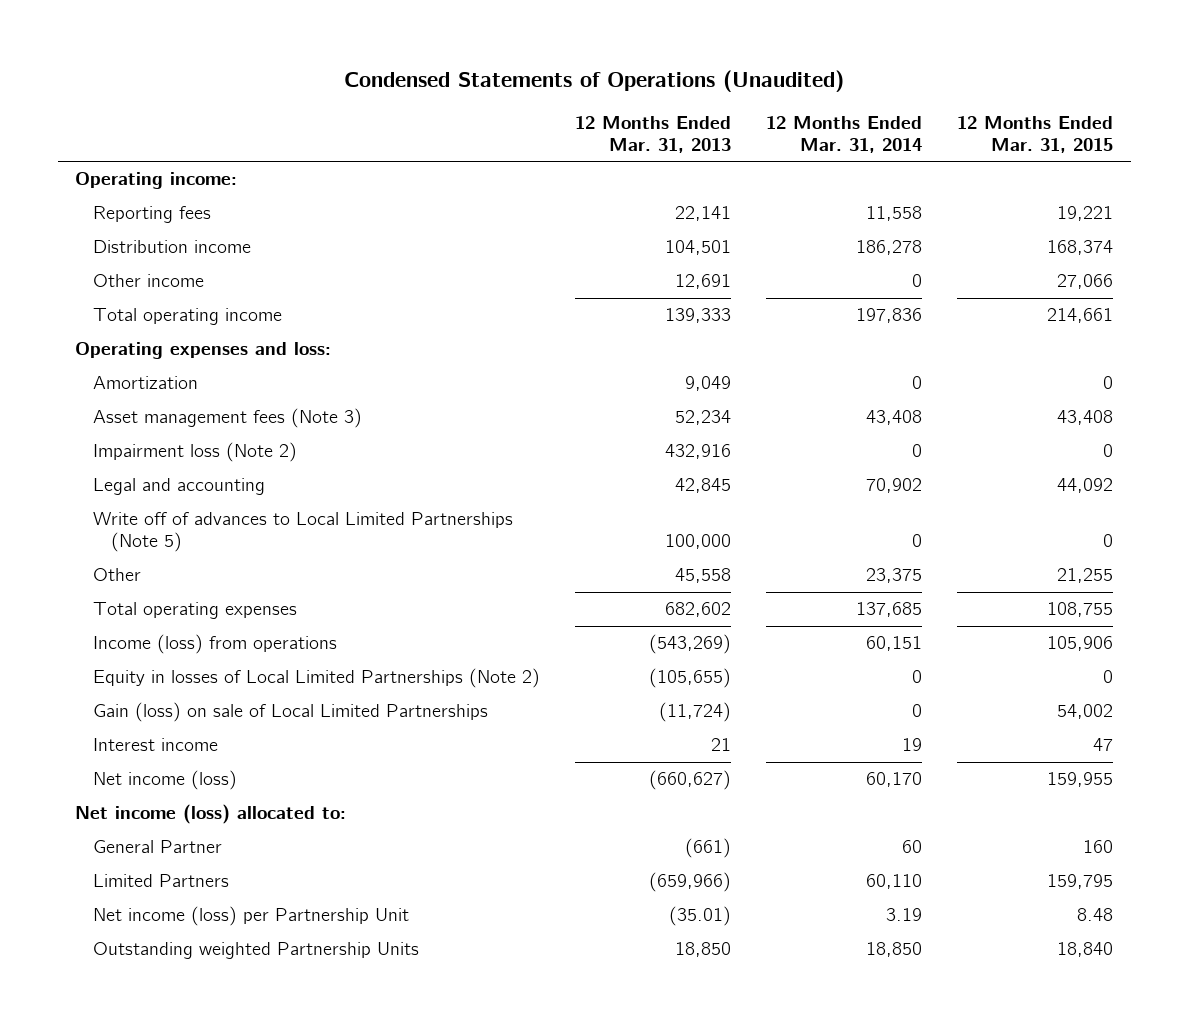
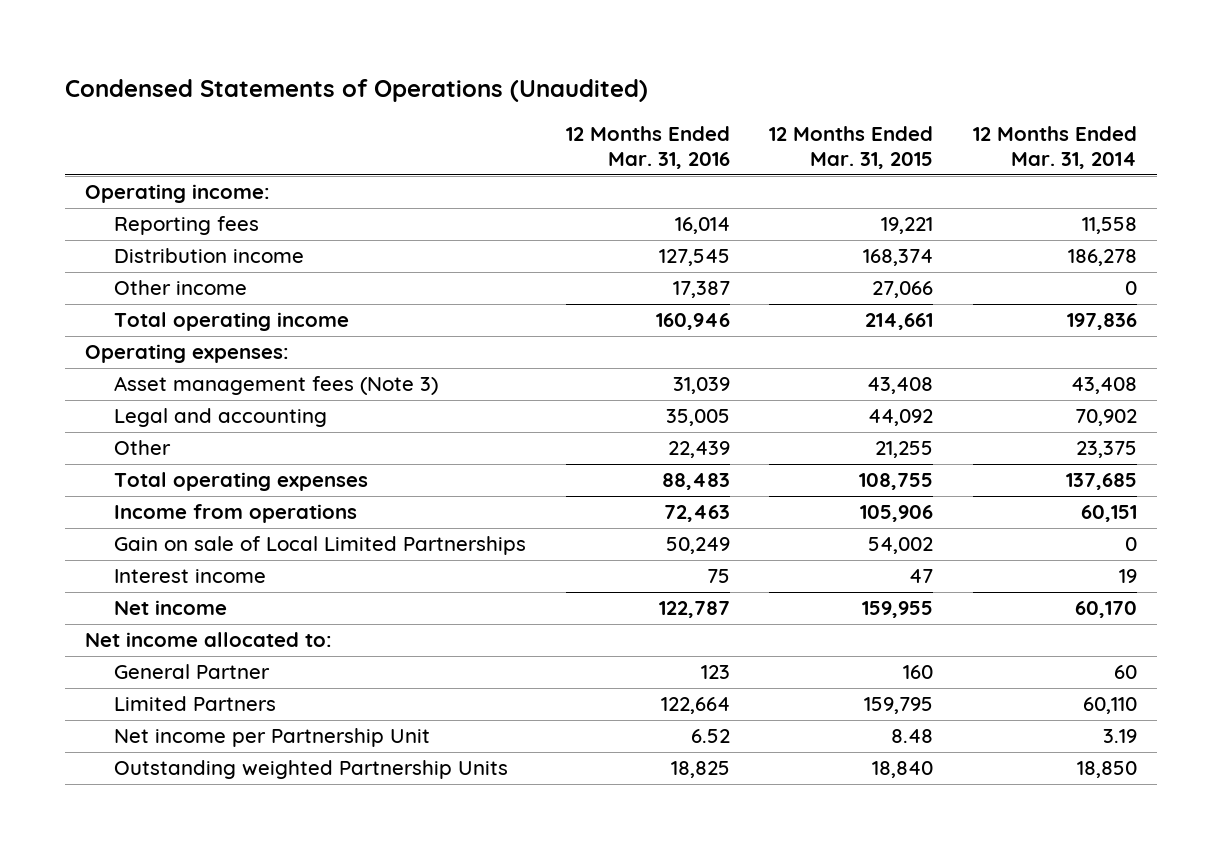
- | 12 Months Ended Mar. 31, 2013 | 12 Months Ended Mar. 31, 2014 | 12 Months Ended Mar. 31, 2015
+ | 12 Months Ended Mar. 31, 2016 | 12 Months Ended Mar. 31, 2015 | 12 Months Ended Mar. 31, 2014
- Operating expenses and loss:
- Amortization | 9,049 | 0 | 0
+ Operating expenses:
- Impairment loss (Note 2) | 432,916 | 0 | 0
- Write off of advances to Local Limited Partnerships (Note 5) | 100,000 | 0 | 0
- Income (loss) from operations | (543,269) | 60,151 | 105,906
- Equity in losses of Local Limited Partnerships (Note 2) | (105,655) | 0 | 0
- Gain (loss) on sale of Local Limited Partnerships | (11,724) | 0 | 54,002
+ Income from operations | 72,463 | 105,906 | 60,151
+ Gain on sale of Local Limited Partnerships | 50,249 | 54,002 | 0
- Net income (loss) | (660,627) | 60,170 | 159,955
- Net income (loss) allocated to:
+ Net income | 122,787 | 159,955 | 60,170
+ Net income allocated to:
- Net income (loss) per Partnership Unit | (35.01) | 3.19 | 8.48
+ Net income per Partnership Unit | 6.52 | 8.48 | 3.19

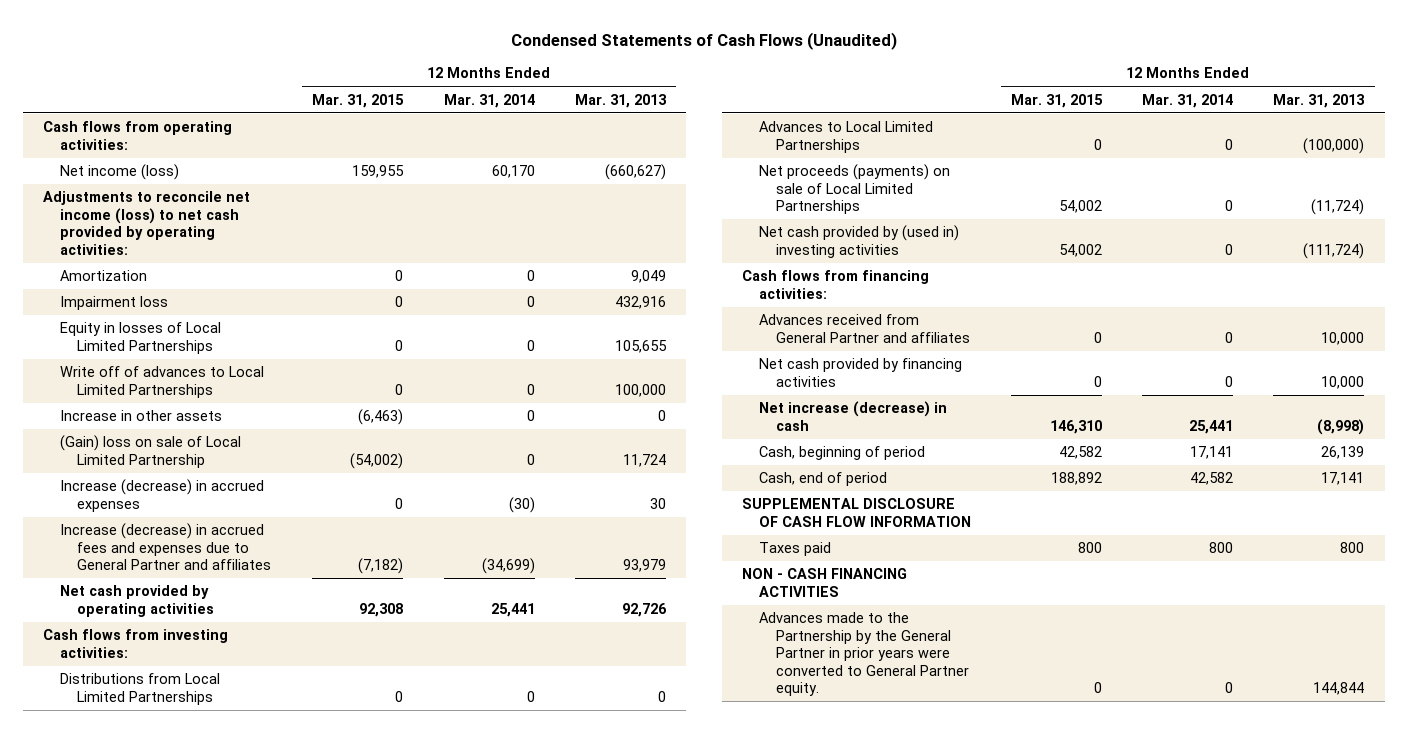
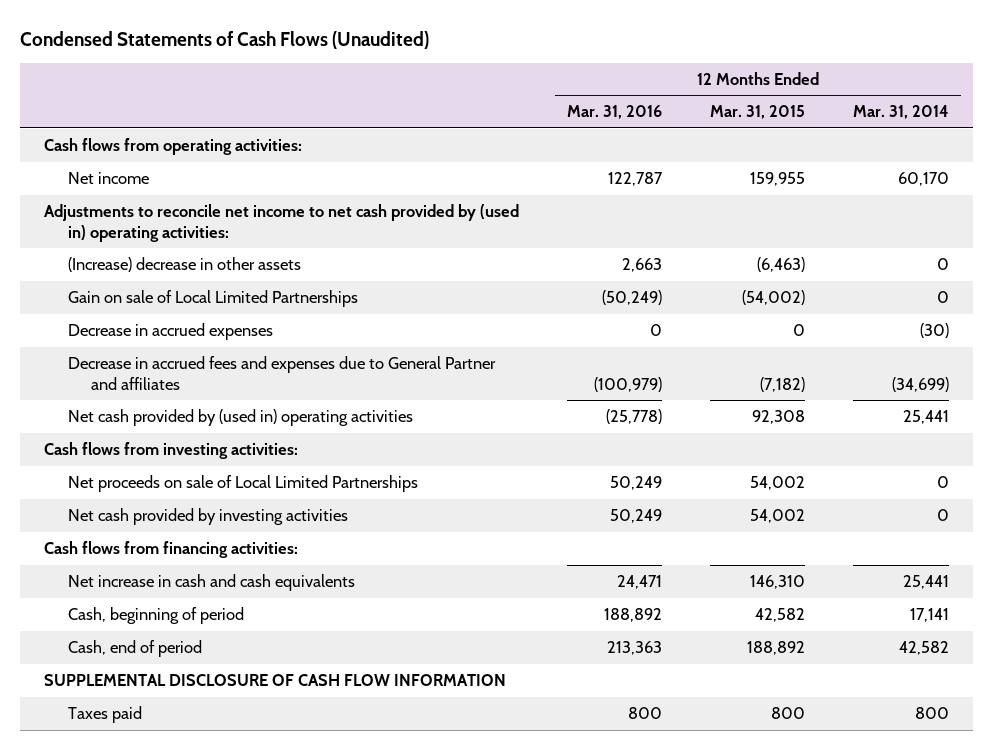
- | 12 Months Ended Mar. 31, 2015 | 12 Months Ended Mar. 31, 2014 | 12 Months Ended Mar. 31, 2013
+ | 12 Months Ended Mar. 31, 2016 | 12 Months Ended Mar. 31, 2015 | 12 Months Ended Mar. 31, 2014
- Net income (loss) | 159,955 | 60,170 | (660,627)
- Adjustments to reconcile net income (loss) to net cash provided by operating activities:
- Amortization | 0 | 0 | 9,049
- Impairment loss | 0 | 0 | 432,916
- Equity in losses of Local Limited Partnerships | 0 | 0 | 105,655
- Write off of advances to Local Limited Partnerships | 0 | 0 | 100,000
- Increase in other assets | (6,463) | 0 | 0
- (Gain) loss on sale of Local Limited Partnership | (54,002) | 0 | 11,724
- Increase (decrease) in accrued expenses | 0 | (30) | 30
- Increase (decrease) in accrued fees and expenses due to General Partner and affiliates | (7,182) | (34,699) | 93,979
- Net cash provided by operating activities | 92,308 | 25,441 | 92,726
+ Net income | 122,787 | 159,955 | 60,170
+ Adjustments to reconcile net income to net cash provided by (used in) operating activities:
+ (Increase) decrease in other assets | 2,663 | (6,463) | 0
+ Gain on sale of Local Limited Partnerships | (50,249) | (54,002) | 0
+ Decrease in accrued expenses | 0 | 0 | (30)
+ Decrease in accrued fees and expenses due to General Partner and affiliates | (100,979) | (7,182) | (34,699)
+ Net cash provided by (used in) operating activities | (25,778) | 92,308 | 25,441
- Distributions from Local Limited Partnerships | 0 | 0 | 0
- Advances to Local Limited Partnerships | 0 | 0 | (100,000)
- Net proceeds (payments) on sale of Local Limited Partnerships | 54,002 | 0 | (11,724)
- Net cash provided by (used in) investing activities | 54,002 | 0 | (111,724)
+ Net proceeds on sale of Local Limited Partnerships | 50,249 | 54,002 | 0
+ Net cash provided by investing activities | 50,249 | 54,002 | 0
- Advances received from General Partner and affiliates | 0 | 0 | 10,000
- Net cash provided by financing activities | 0 | 0 | 10,000
- Net increase (decrease) in cash | 146,310 | 25,441 | (8,998)
+ Net increase in cash and cash equivalents | 24,471 | 146,310 | 25,441
- NON - CASH FINANCING ACTIVITIES
- Advances made to the Partnership by the General Partner in prior years were converted to General Partner equity. | 0 | 0 | 144,844

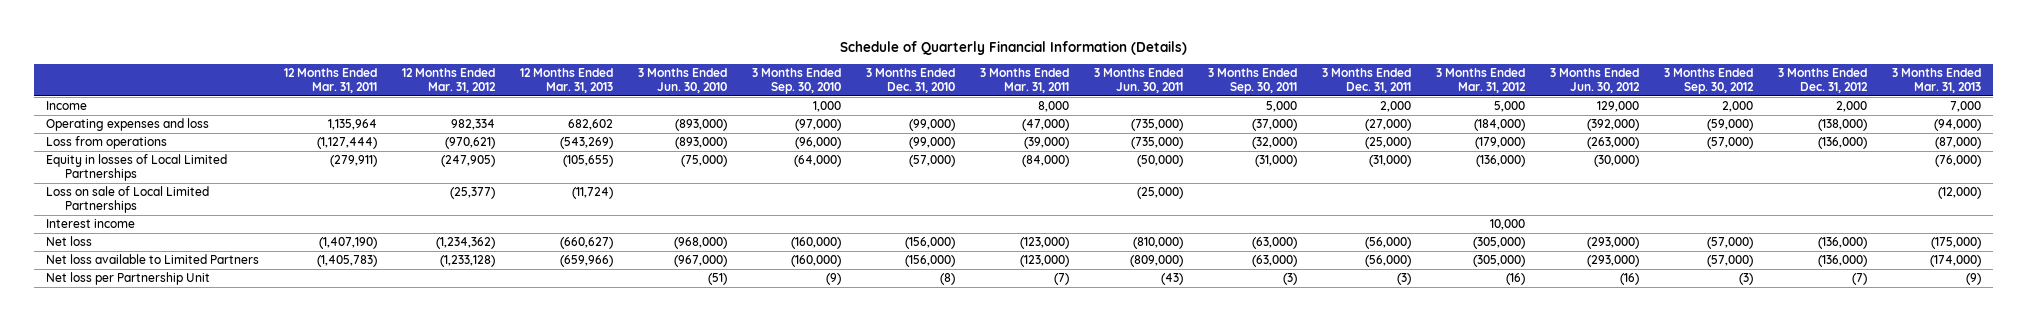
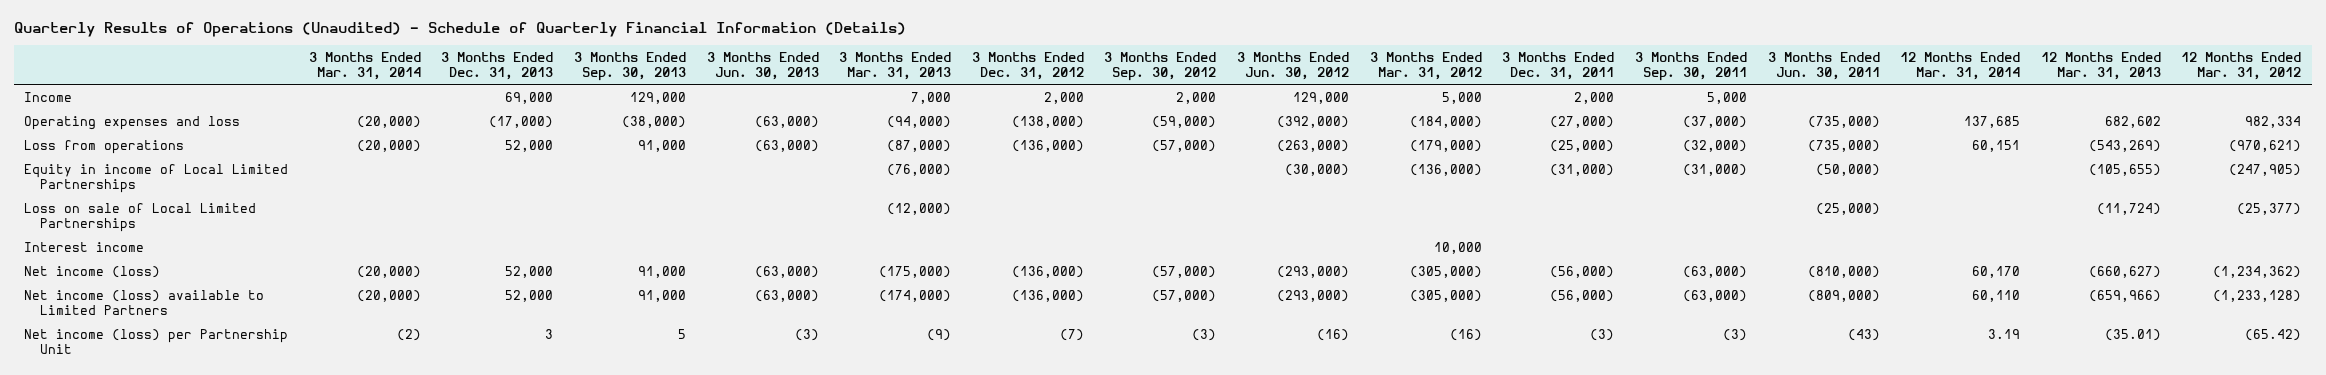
- Schedule of Quarterly Financial Information (Details)
+ Quarterly Results of Operations (Unaudited) - Schedule of Quarterly Financial Information (Details)
- | 12 Months Ended Mar. 31, 2011 | 12 Months Ended Mar. 31, 2012 | 12 Months Ended Mar. 31, 2013 | 3 Months Ended Jun. 30, 2010 | 3 Months Ended Sep. 30, 2010 | 3 Months Ended Dec. 31, 2010 | 3 Months Ended Mar. 31, 2011 | 3 Months Ended Jun. 30, 2011 | 3 Months Ended Sep. 30, 2011 | 3 Months Ended Dec. 31, 2011 | 3 Months Ended Mar. 31, 2012 | 3 Months Ended Jun. 30, 2012 | 3 Months Ended Sep. 30, 2012 | 3 Months Ended Dec. 31, 2012 | 3 Months Ended Mar. 31, 2013
+ | 3 Months Ended Mar. 31, 2014 | 3 Months Ended Dec. 31, 2013 | 3 Months Ended Sep. 30, 2013 | 3 Months Ended Jun. 30, 2013 | 3 Months Ended Mar. 31, 2013 | 3 Months Ended Dec. 31, 2012 | 3 Months Ended Sep. 30, 2012 | 3 Months Ended Jun. 30, 2012 | 3 Months Ended Mar. 31, 2012 | 3 Months Ended Dec. 31, 2011 | 3 Months Ended Sep. 30, 2011 | 3 Months Ended Jun. 30, 2011 | 12 Months Ended Mar. 31, 2014 | 12 Months Ended Mar. 31, 2013 | 12 Months Ended Mar. 31, 2012
- Equity in losses of Local Limited Partnerships | (279,911) | (247,905) | (105,655) | (75,000) | (64,000) | (57,000) | (84,000) | (50,000) | (31,000) | (31,000) | (136,000) | (30,000) | | | (76,000)
+ Equity in income of Local Limited Partnerships | | | | | (76,000) | | | (30,000) | (136,000) | (31,000) | (31,000) | (50,000) | | (105,655) | (247,905)
- Net loss | (1,407,190) | (1,234,362) | (660,627) | (968,000) | (160,000) | (156,000) | (123,000) | (810,000) | (63,000) | (56,000) | (305,000) | (293,000) | (57,000) | (136,000) | (175,000)
- Net loss available to Limited Partners | (1,405,783) | (1,233,128) | (659,966) | (967,000) | (160,000) | (156,000) | (123,000) | (809,000) | (63,000) | (56,000) | (305,000) | (293,000) | (57,000) | (136,000) | (174,000)
- Net loss per Partnership Unit | | | | (51) | (9) | (8) | (7) | (43) | (3) | (3) | (16) | (16) | (3) | (7) | (9)
+ Net income (loss) | (20,000) | 52,000 | 91,000 | (63,000) | (175,000) | (136,000) | (57,000) | (293,000) | (305,000) | (56,000) | (63,000) | (810,000) | 60,170 | (660,627) | (1,234,362)
+ Net income (loss) available to Limited Partners | (20,000) | 52,000 | 91,000 | (63,000) | (174,000) | (136,000) | (57,000) | (293,000) | (305,000) | (56,000) | (63,000) | (809,000) | 60,110 | (659,966) | (1,233,128)
+ Net income (loss) per Partnership Unit | (2) | 3 | 5 | (3) | (9) | (7) | (3) | (16) | (16) | (3) | (3) | (43) | 3.19 | (35.01) | (65.42)

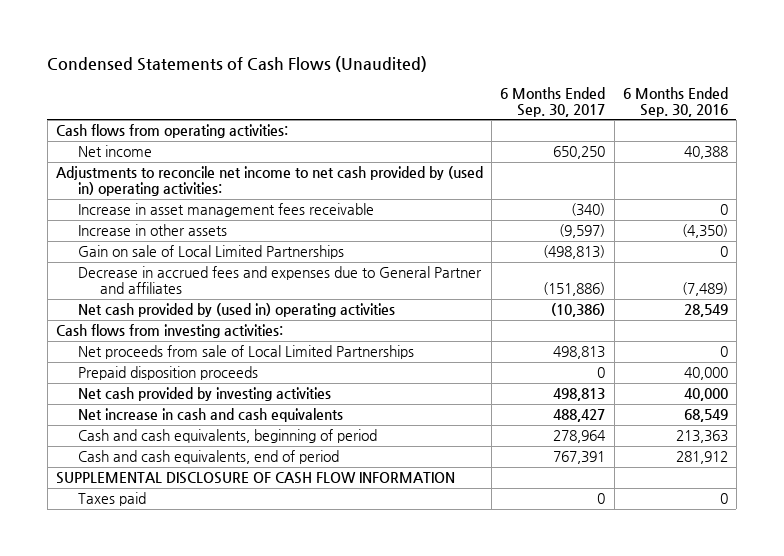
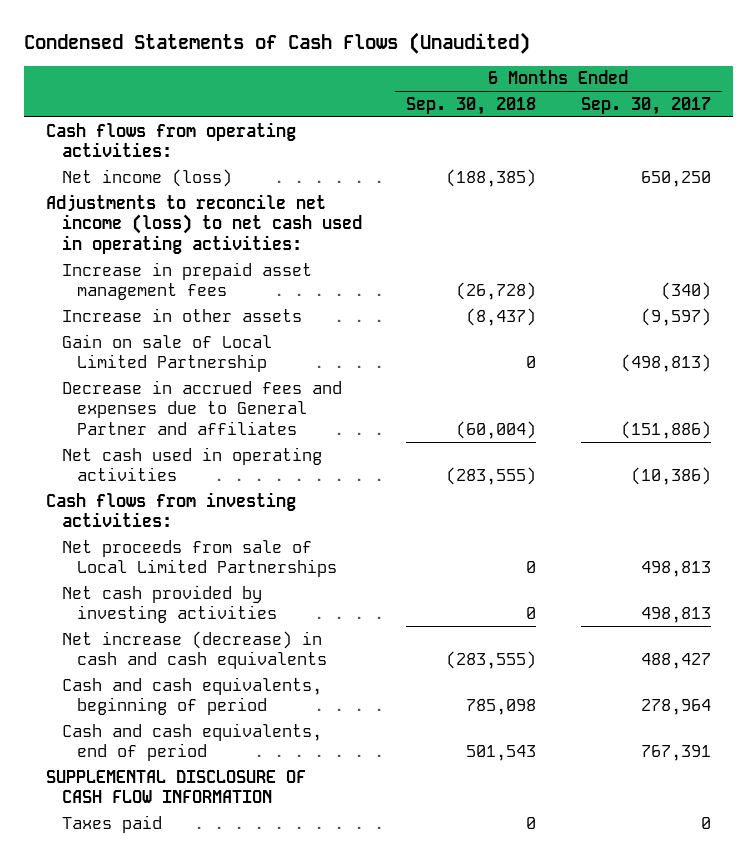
- | 6 Months Ended Sep. 30, 2017 | 6 Months Ended Sep. 30, 2016
+ | 6 Months Ended Sep. 30, 2018 | 6 Months Ended Sep. 30, 2017
- Net income | 650,250 | 40,388
- Adjustments to reconcile net income to net cash provided by (used in) operating activities:
- Increase in asset management fees receivable | (340) | 0
+ Net income (loss) | (188,385) | 650,250
+ Adjustments to reconcile net income (loss) to net cash used in operating activities:
+ Increase in prepaid asset management fees | (26,728) | (340)
- Gain on sale of Local Limited Partnerships | (498,813) | 0
+ Gain on sale of Local Limited Partnership | 0 | (498,813)
- Net cash provided by (used in) operating activities | (10,386) | 28,549
+ Net cash used in operating activities | (283,555) | (10,386)
- Prepaid disposition proceeds | 0 | 40,000
- Net increase in cash and cash equivalents | 488,427 | 68,549
+ Net increase (decrease) in cash and cash equivalents | (283,555) | 488,427

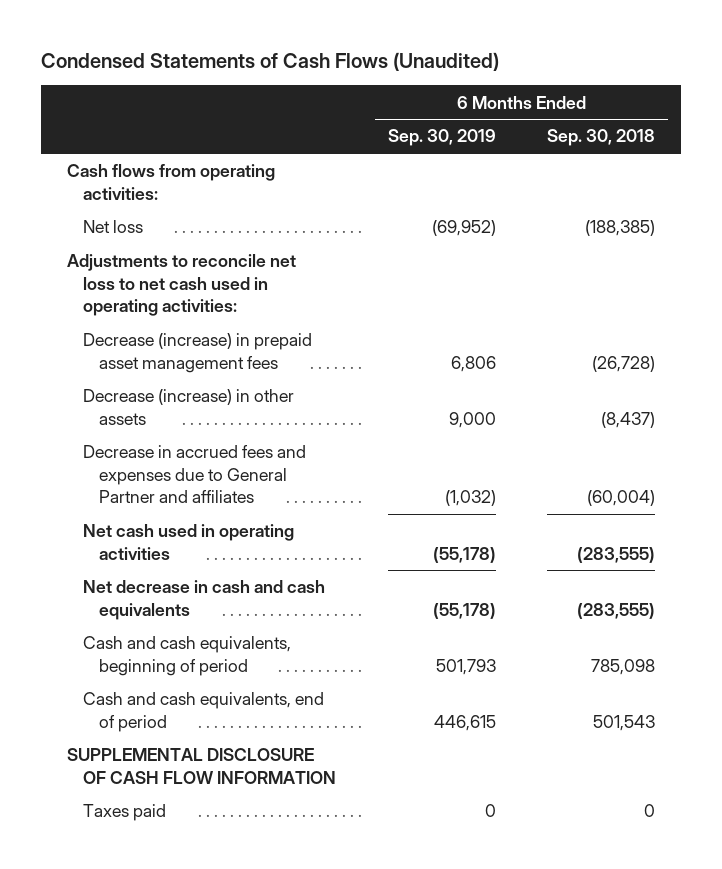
- | 6 Months Ended Sep. 30, 2018 | 6 Months Ended Sep. 30, 2017
+ | 6 Months Ended Sep. 30, 2019 | 6 Months Ended Sep. 30, 2018
- Net income (loss) | (188,385) | 650,250
- Adjustments to reconcile net income (loss) to net cash used in operating activities:
- Increase in prepaid asset management fees | (26,728) | (340)
- Increase in other assets | (8,437) | (9,597)
- Gain on sale of Local Limited Partnership | 0 | (498,813)
+ Net loss | (69,952) | (188,385)
+ Adjustments to reconcile net loss to net cash used in operating activities:
+ Decrease (increase) in prepaid asset management fees | 6,806 | (26,728)
+ Decrease (increase) in other assets | 9,000 | (8,437)
- Cash flows from investing activities:
- Net proceeds from sale of Local Limited Partnerships | 0 | 498,813
- Net cash provided by investing activities | 0 | 498,813
- Net increase (decrease) in cash and cash equivalents | (283,555) | 488,427
+ Net decrease in cash and cash equivalents | (55,178) | (283,555)

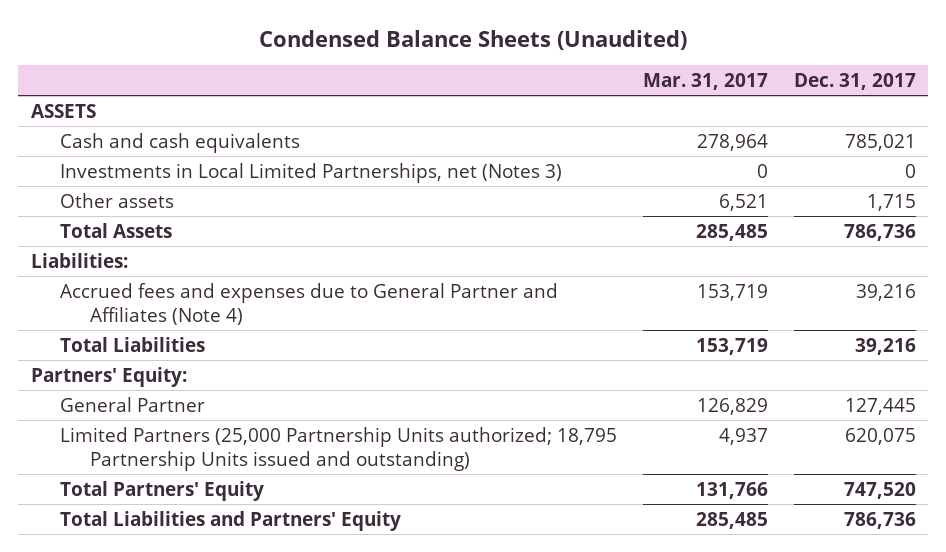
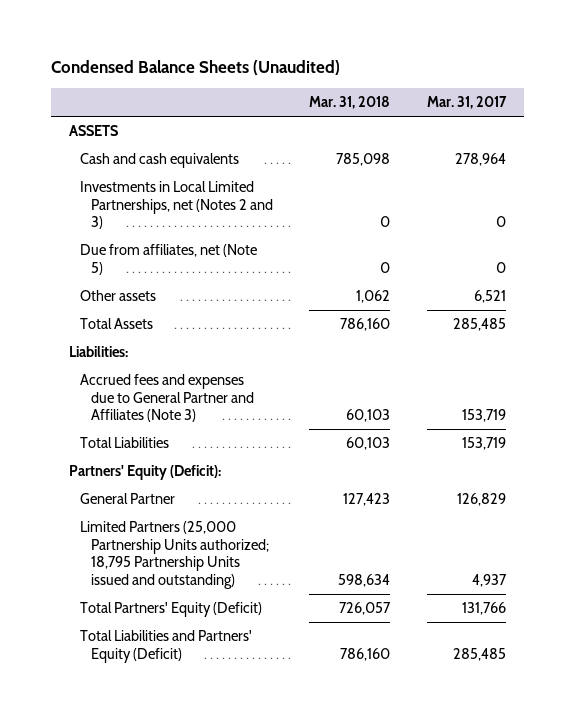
- | Mar. 31, 2017 | Dec. 31, 2017
+ | Mar. 31, 2018 | Mar. 31, 2017
- Investments in Local Limited Partnerships, net (Notes 3) | 0 | 0
+ Investments in Local Limited Partnerships, net (Notes 2 and 3) | 0 | 0
+ Due from affiliates, net (Note 5) | 0 | 0
- Accrued fees and expenses due to General Partner and Affiliates (Note 4) | 153,719 | 39,216
+ Accrued fees and expenses due to General Partner and Affiliates (Note 3) | 60,103 | 153,719
- Partners' Equity:
+ Partners' Equity (Deficit):
- Total Partners' Equity | 131,766 | 747,520
- Total Liabilities and Partners' Equity | 285,485 | 786,736
+ Total Partners' Equity (Deficit) | 726,057 | 131,766
+ Total Liabilities and Partners' Equity (Deficit) | 786,160 | 285,485

